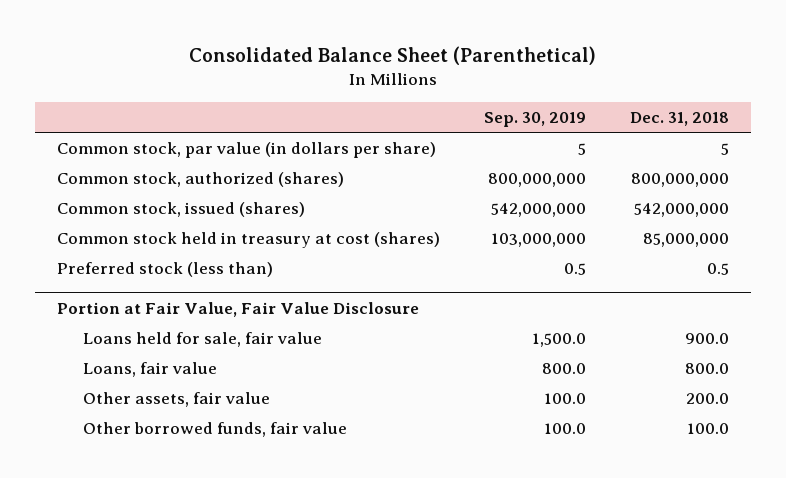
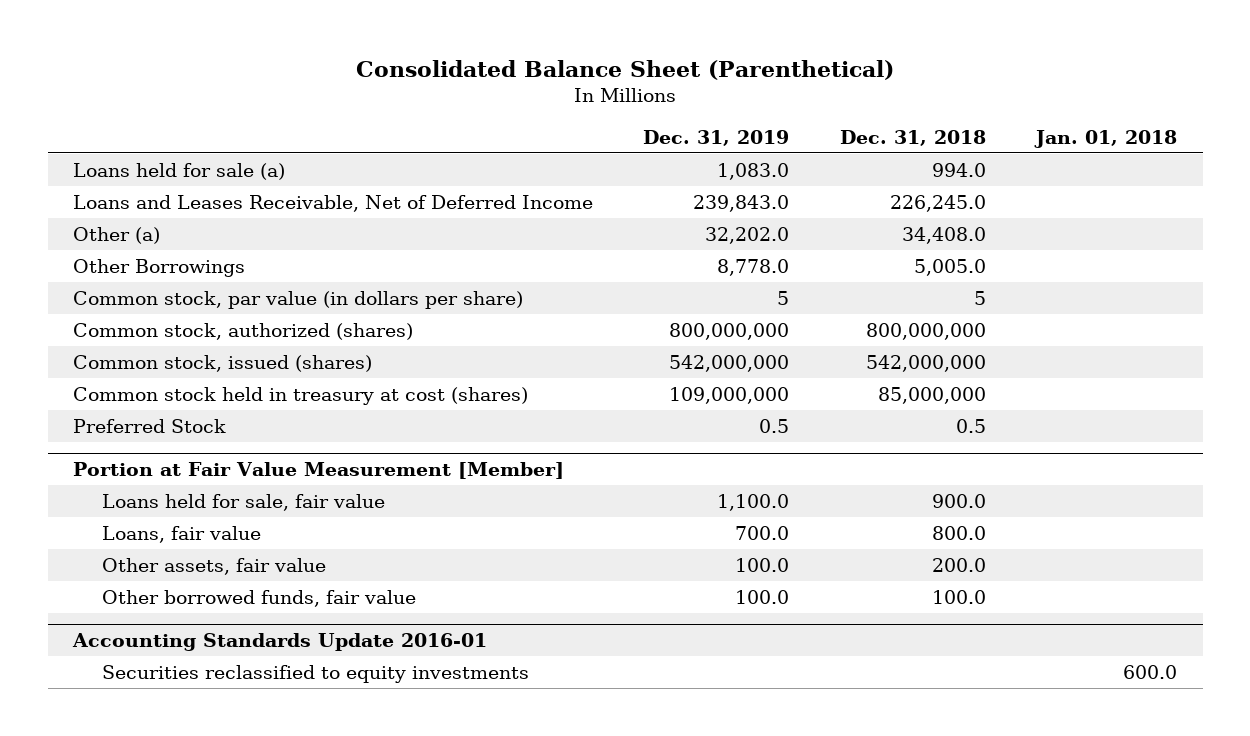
- | Sep. 30, 2019 | Dec. 31, 2018
+ | Dec. 31, 2019 | Dec. 31, 2018 | Jan. 01, 2018
+ Loans held for sale (a) | 1,083.0 | 994.0 |
+ Loans and Leases Receivable, Net of Deferred Income | 239,843.0 | 226,245.0 |
+ Other (a) | 32,202.0 | 34,408.0 |
+ Other Borrowings | 8,778.0 | 5,005.0 |
- Preferred stock (less than) | 0.5 | 0.5
- Portion at Fair Value, Fair Value Disclosure
+ Preferred Stock | 0.5 | 0.5 |
+ Portion at Fair Value Measurement [Member]
+ Accounting Standards Update 2016-01
+ Securities reclassified to equity investments | | | 600.0

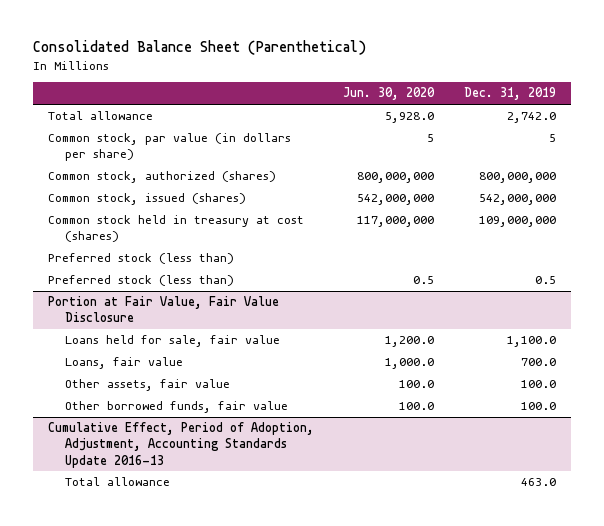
- | Dec. 31, 2019 | Dec. 31, 2018 | Jan. 01, 2018
+ | Jun. 30, 2020 | Dec. 31, 2019
- Loans held for sale (a) | 1,083.0 | 994.0 |
- Loans and Leases Receivable, Net of Deferred Income | 239,843.0 | 226,245.0 |
- Other (a) | 32,202.0 | 34,408.0 |
- Other Borrowings | 8,778.0 | 5,005.0 |
+ Total allowance | 5,928.0 | 2,742.0
- Preferred Stock | 0.5 | 0.5 |
- Portion at Fair Value Measurement [Member]
+ Preferred stock (less than)
+ Preferred stock (less than) | 0.5 | 0.5
+ Portion at Fair Value, Fair Value Disclosure
- Accounting Standards Update 2016-01
- Securities reclassified to equity investments | | | 600.0
+ Cumulative Effect, Period of Adoption, Adjustment, Accounting Standards Update 2016-13
+ Total allowance | | 463.0

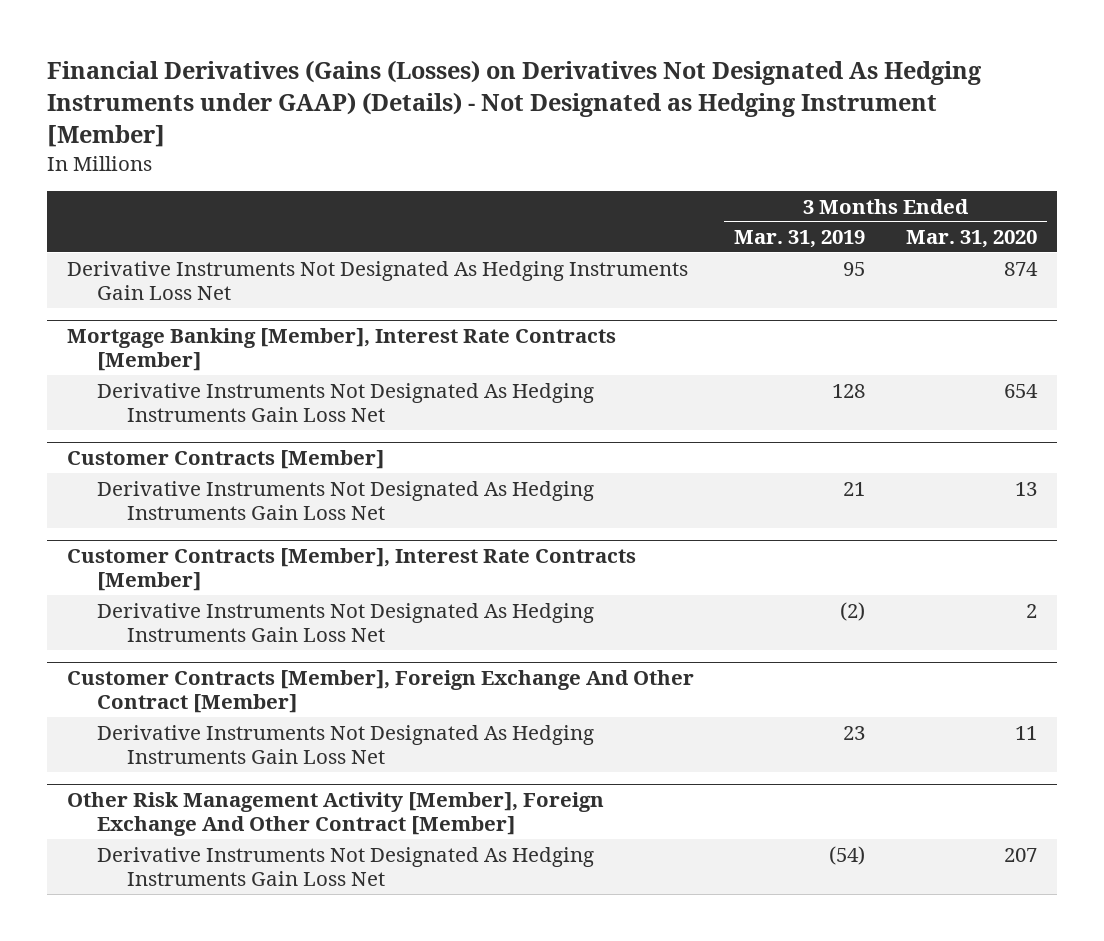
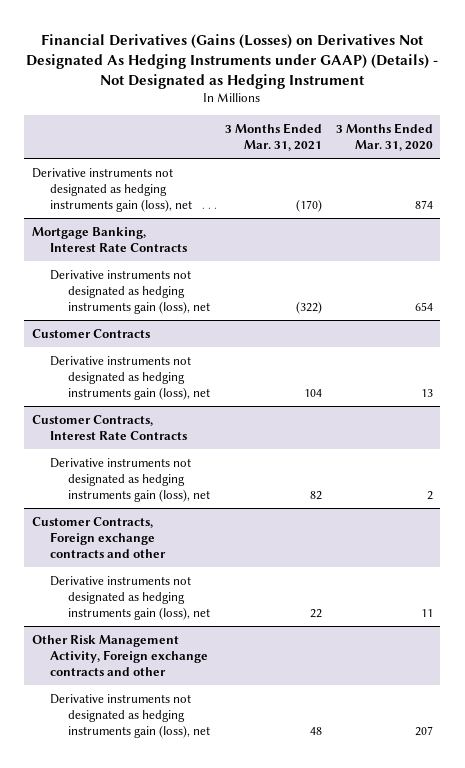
- Financial Derivatives (Gains (Losses) on Derivatives Not Designated As Hedging Instruments under GAAP) (Details) - Not Designated as Hedging Instrument [Member]
+ Financial Derivatives (Gains (Losses) on Derivatives Not Designated As Hedging Instruments under GAAP) (Details) - Not Designated as Hedging Instrument
- | 3 Months Ended Mar. 31, 2019 | 3 Months Ended Mar. 31, 2020
+ | 3 Months Ended Mar. 31, 2021 | 3 Months Ended Mar. 31, 2020
- Derivative Instruments Not Designated As Hedging Instruments Gain Loss Net | 95 | 874
- Mortgage Banking [Member], Interest Rate Contracts [Member]
- Derivative Instruments Not Designated As Hedging Instruments Gain Loss Net | 128 | 654
- Customer Contracts [Member]
- Derivative Instruments Not Designated As Hedging Instruments Gain Loss Net | 21 | 13
- Customer Contracts [Member], Interest Rate Contracts [Member]
- Derivative Instruments Not Designated As Hedging Instruments Gain Loss Net | (2) | 2
- Customer Contracts [Member], Foreign Exchange And Other Contract [Member]
- Derivative Instruments Not Designated As Hedging Instruments Gain Loss Net | 23 | 11
- Other Risk Management Activity [Member], Foreign Exchange And Other Contract [Member]
- Derivative Instruments Not Designated As Hedging Instruments Gain Loss Net | (54) | 207
+ Derivative instruments not designated as hedging instruments gain (loss), net | (170) | 874
+ Mortgage Banking, Interest Rate Contracts
+ Derivative instruments not designated as hedging instruments gain (loss), net | (322) | 654
+ Customer Contracts
+ Derivative instruments not designated as hedging instruments gain (loss), net | 104 | 13
+ Customer Contracts, Interest Rate Contracts
+ Derivative instruments not designated as hedging instruments gain (loss), net | 82 | 2
+ Customer Contracts, Foreign exchange contracts and other
+ Derivative instruments not designated as hedging instruments gain (loss), net | 22 | 11
+ Other Risk Management Activity, Foreign exchange contracts and other
+ Derivative instruments not designated as hedging instruments gain (loss), net | 48 | 207

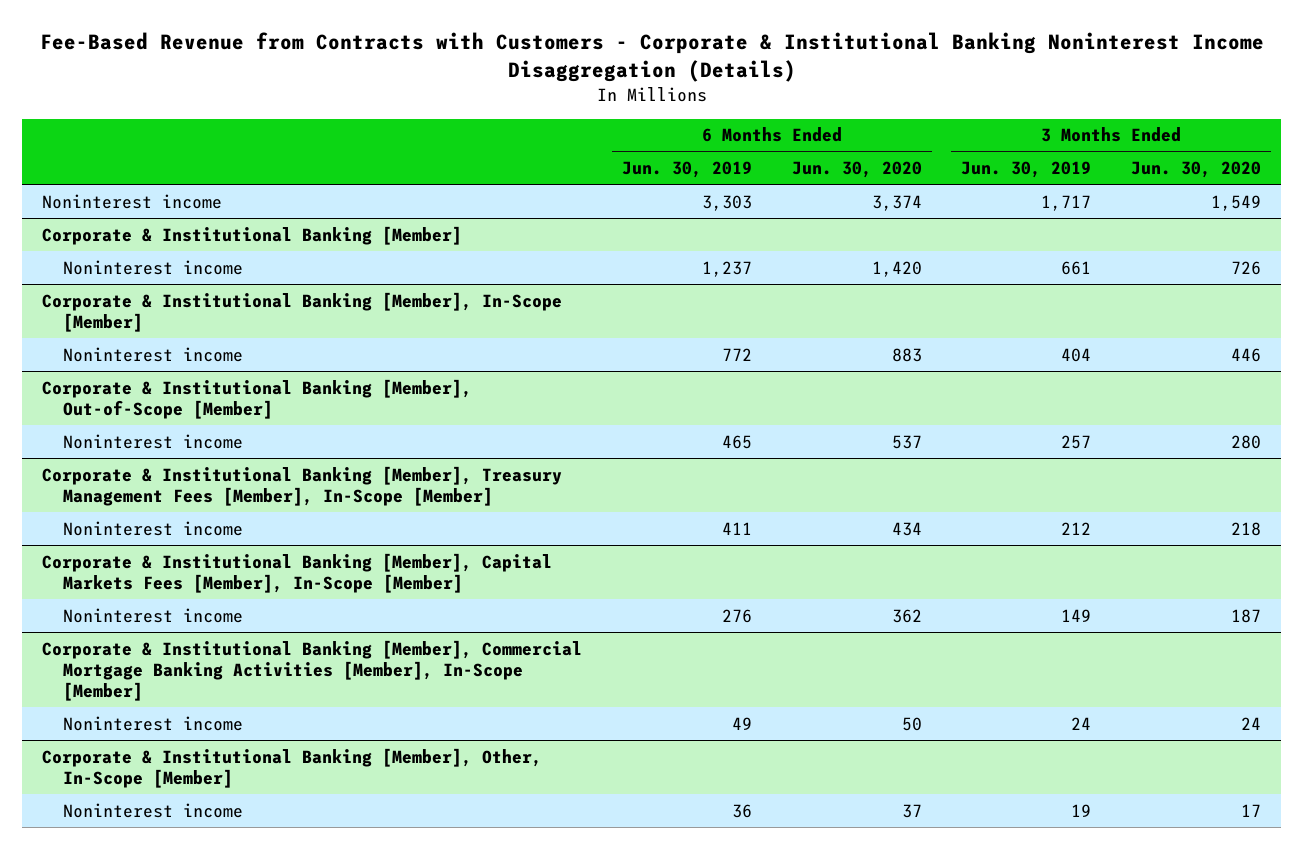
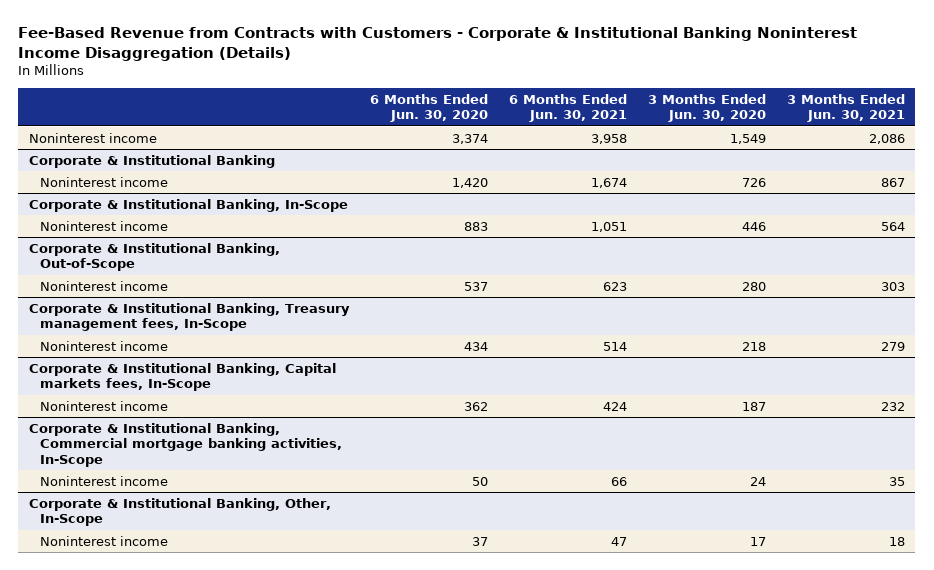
- | 6 Months Ended Jun. 30, 2019 | 6 Months Ended Jun. 30, 2020 | 3 Months Ended Jun. 30, 2019 | 3 Months Ended Jun. 30, 2020
+ | 6 Months Ended Jun. 30, 2020 | 6 Months Ended Jun. 30, 2021 | 3 Months Ended Jun. 30, 2020 | 3 Months Ended Jun. 30, 2021
- Corporate & Institutional Banking [Member]
+ Corporate & Institutional Banking
- Corporate & Institutional Banking [Member], In-Scope [Member]
+ Corporate & Institutional Banking, In-Scope
- Corporate & Institutional Banking [Member], Out-of-Scope [Member]
+ Corporate & Institutional Banking, Out-of-Scope
- Corporate & Institutional Banking [Member], Treasury Management Fees [Member], In-Scope [Member]
+ Corporate & Institutional Banking, Treasury management fees, In-Scope
- Corporate & Institutional Banking [Member], Capital Markets Fees [Member], In-Scope [Member]
+ Corporate & Institutional Banking, Capital markets fees, In-Scope
- Corporate & Institutional Banking [Member], Commercial Mortgage Banking Activities [Member], In-Scope [Member]
+ Corporate & Institutional Banking, Commercial mortgage banking activities, In-Scope
- Corporate & Institutional Banking [Member], Other, In-Scope [Member]
+ Corporate & Institutional Banking, Other, In-Scope

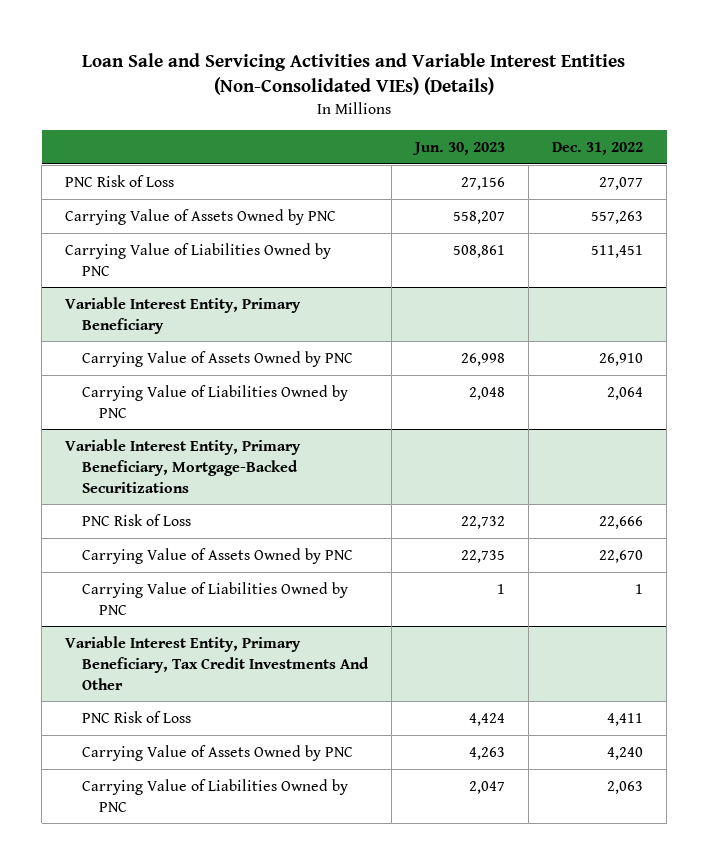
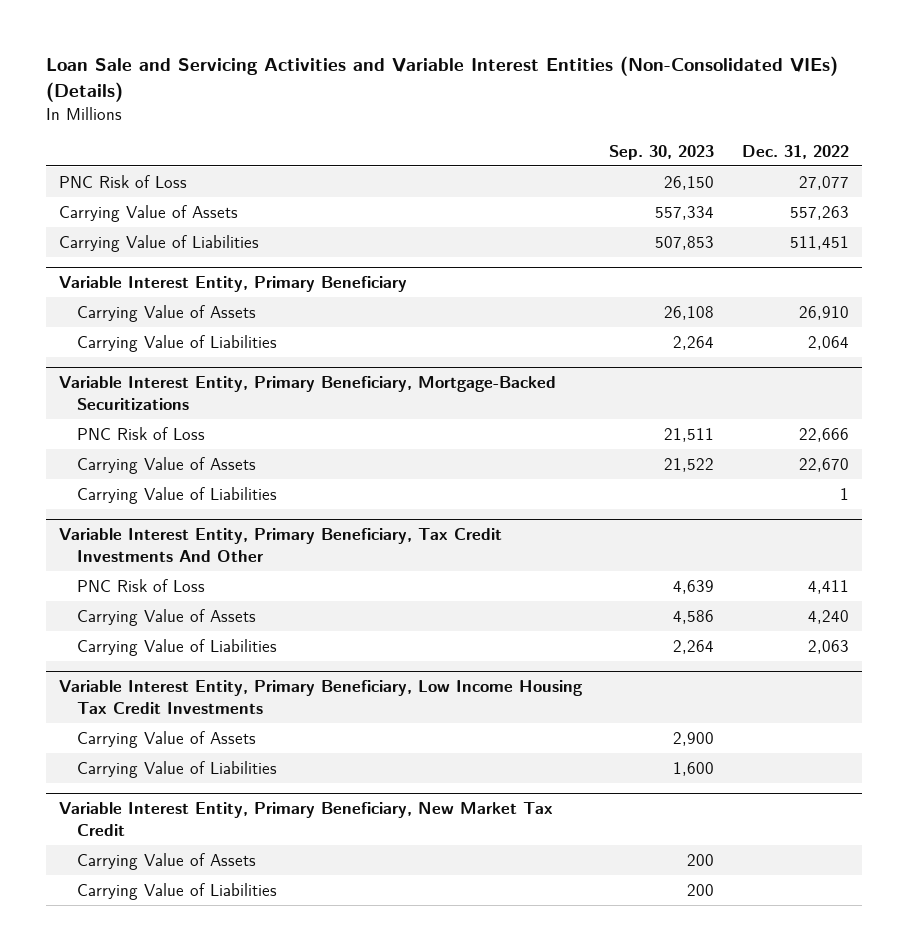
- | Jun. 30, 2023 | Dec. 31, 2022
+ | Sep. 30, 2023 | Dec. 31, 2022
- Carrying Value of Assets Owned by PNC | 558,207 | 557,263
- Carrying Value of Liabilities Owned by PNC | 508,861 | 511,451
+ Carrying Value of Assets | 557,334 | 557,263
+ Carrying Value of Liabilities | 507,853 | 511,451
@ Variable Interest Entity, Primary Beneficiary
- Carrying Value of Assets Owned by PNC | 26,998 | 26,910
- Carrying Value of Liabilities Owned by PNC | 2,048 | 2,064
+ Carrying Value of Assets | 26,108 | 26,910
+ Carrying Value of Liabilities | 2,264 | 2,064
@ Variable Interest Entity, Primary Beneficiary, Mortgage-Backed Securitizations
- Carrying Value of Assets Owned by PNC | 22,735 | 22,670
- Carrying Value of Liabilities Owned by PNC | 1 | 1
+ Carrying Value of Assets | 21,522 | 22,670
+ Carrying Value of Liabilities | | 1
@ Variable Interest Entity, Primary Beneficiary, Tax Credit Investments And Other
- Carrying Value of Assets Owned by PNC | 4,263 | 4,240
- Carrying Value of Liabilities Owned by PNC | 2,047 | 2,063
+ Carrying Value of Assets | 4,586 | 4,240
+ Carrying Value of Liabilities | 2,264 | 2,063
+ Variable Interest Entity, Primary Beneficiary, Low Income Housing Tax Credit Investments
+ Carrying Value of Assets | 2,900 |
+ Carrying Value of Liabilities | 1,600 |
+ Variable Interest Entity, Primary Beneficiary, New Market Tax Credit
+ Carrying Value of Assets | 200 |
+ Carrying Value of Liabilities | 200 |

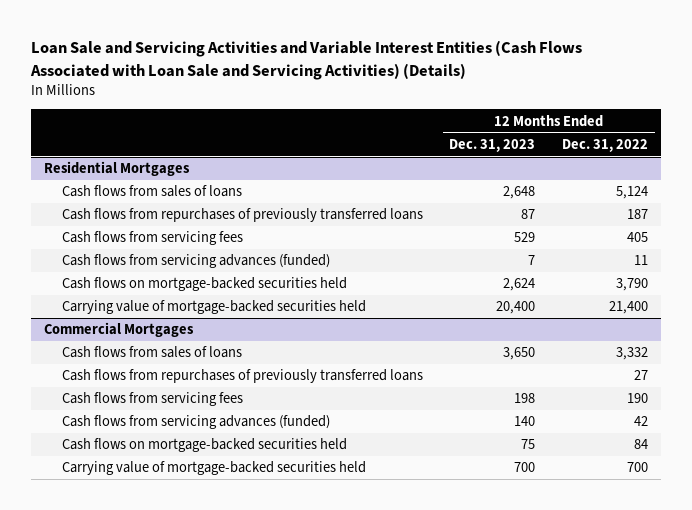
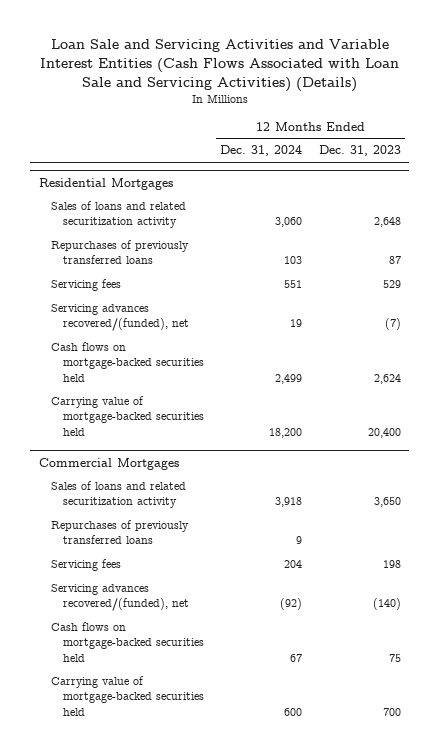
- | 12 Months Ended Dec. 31, 2023 | 12 Months Ended Dec. 31, 2022
+ | 12 Months Ended Dec. 31, 2024 | 12 Months Ended Dec. 31, 2023
@ Residential Mortgages
- Cash flows from sales of loans | 2,648 | 5,124
- Cash flows from repurchases of previously transferred loans | 87 | 187
- Cash flows from servicing fees | 529 | 405
- Cash flows from servicing advances (funded) | 7 | 11
+ Sales of loans and related securitization activity | 3,060 | 2,648
+ Repurchases of previously transferred loans | 103 | 87
+ Servicing fees | 551 | 529
+ Servicing advances recovered/(funded), net | 19 | (7)
@ Commercial Mortgages
- Cash flows from sales of loans | 3,650 | 3,332
- Cash flows from repurchases of previously transferred loans | | 27
- Cash flows from servicing fees | 198 | 190
- Cash flows from servicing advances (funded) | 140 | 42
+ Sales of loans and related securitization activity | 3,918 | 3,650
+ Repurchases of previously transferred loans | 9 |
+ Servicing fees | 204 | 198
+ Servicing advances recovered/(funded), net | (92) | (140)

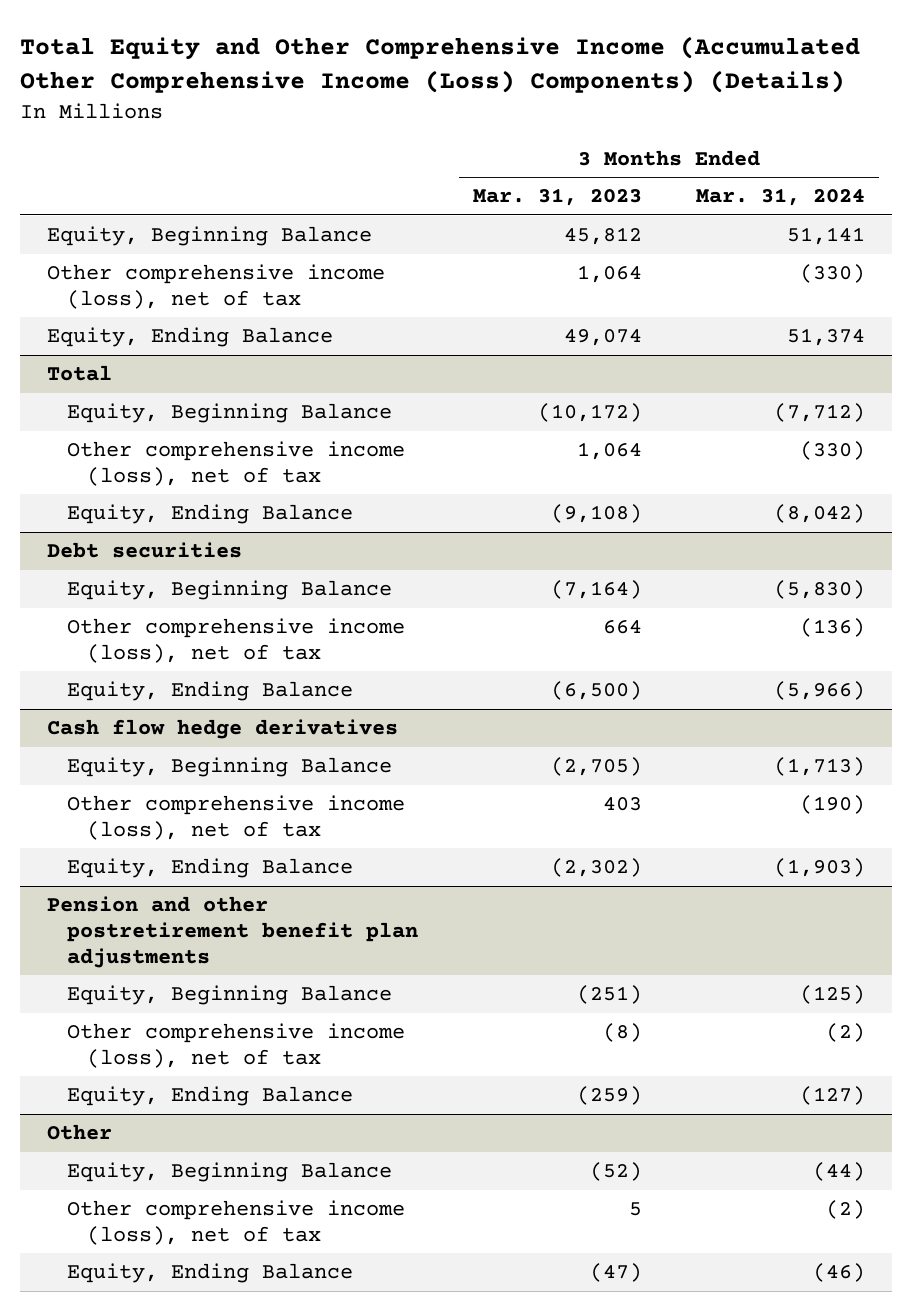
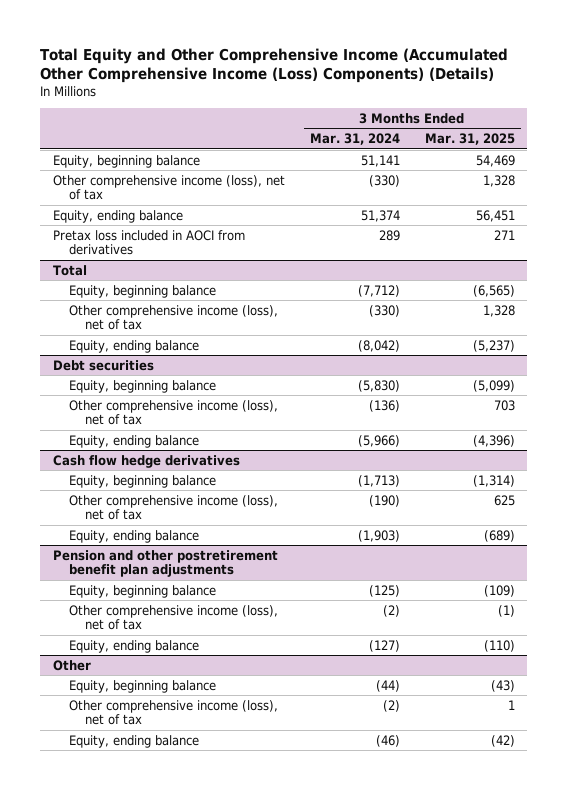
- | 3 Months Ended Mar. 31, 2023 | 3 Months Ended Mar. 31, 2024
+ | 3 Months Ended Mar. 31, 2024 | 3 Months Ended Mar. 31, 2025
- Equity, Beginning Balance | 45,812 | 51,141
+ Equity, beginning balance | 51,141 | 54,469
- Equity, Ending Balance | 49,074 | 51,374
+ Equity, ending balance | 51,374 | 56,451
+ Pretax loss included in AOCI from derivatives | 289 | 271
@ Total
- Equity, Beginning Balance | (10,172) | (7,712)
+ Equity, beginning balance | (7,712) | (6,565)
- Equity, Ending Balance | (9,108) | (8,042)
+ Equity, ending balance | (8,042) | (5,237)
@ Debt securities
- Equity, Beginning Balance | (7,164) | (5,830)
+ Equity, beginning balance | (5,830) | (5,099)
- Equity, Ending Balance | (6,500) | (5,966)
+ Equity, ending balance | (5,966) | (4,396)
@ Cash flow hedge derivatives
- Equity, Beginning Balance | (2,705) | (1,713)
+ Equity, beginning balance | (1,713) | (1,314)
- Equity, Ending Balance | (2,302) | (1,903)
+ Equity, ending balance | (1,903) | (689)
@ Pension and other postretirement benefit plan adjustments
- Equity, Beginning Balance | (251) | (125)
+ Equity, beginning balance | (125) | (109)
- Equity, Ending Balance | (259) | (127)
+ Equity, ending balance | (127) | (110)
@ Other
- Equity, Beginning Balance | (52) | (44)
+ Equity, beginning balance | (44) | (43)
- Equity, Ending Balance | (47) | (46)
+ Equity, ending balance | (46) | (42)

